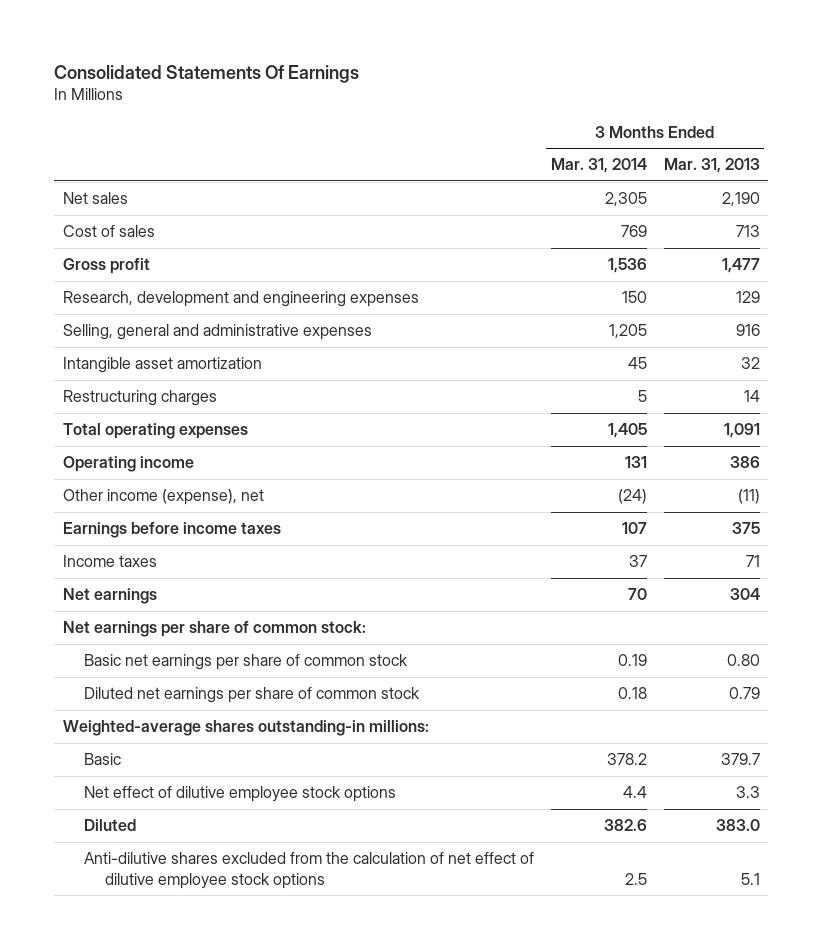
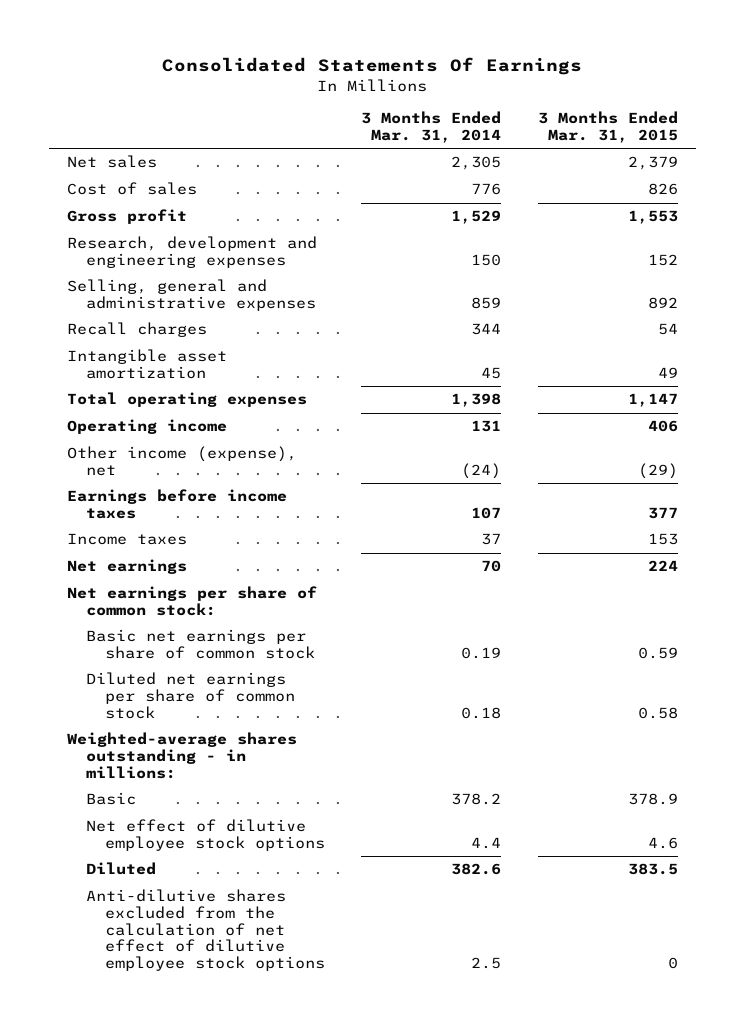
- | 3 Months Ended Mar. 31, 2014 | 3 Months Ended Mar. 31, 2013
+ | 3 Months Ended Mar. 31, 2014 | 3 Months Ended Mar. 31, 2015
- Cost of sales | 769 | 713
- Gross profit | 1,536 | 1,477
+ Cost of sales | 776 | 826
+ Gross profit | 1,529 | 1,553
- Selling, general and administrative expenses | 1,205 | 916
+ Selling, general and administrative expenses | 859 | 892
+ Recall charges | 344 | 54
- Restructuring charges | 5 | 14
- Total operating expenses | 1,405 | 1,091
+ Total operating expenses | 1,398 | 1,147
- Weighted-average shares outstanding-in millions:
+ Weighted-average shares outstanding - in millions:

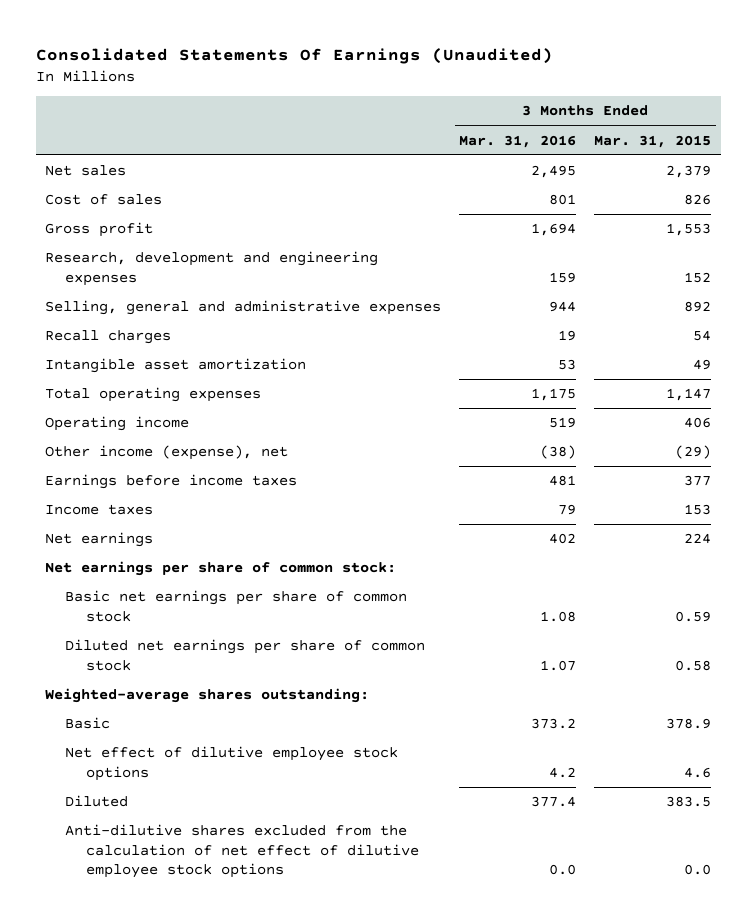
- Consolidated Statements Of Earnings
+ Consolidated Statements Of Earnings (Unaudited)
- | 3 Months Ended Mar. 31, 2014 | 3 Months Ended Mar. 31, 2015
+ | 3 Months Ended Mar. 31, 2016 | 3 Months Ended Mar. 31, 2015
- Weighted-average shares outstanding - in millions:
+ Weighted-average shares outstanding:
- Anti-dilutive shares excluded from the calculation of net effect of dilutive employee stock options | 2.5 | 0
+ Anti-dilutive shares excluded from the calculation of net effect of dilutive employee stock options | 0.0 | 0.0

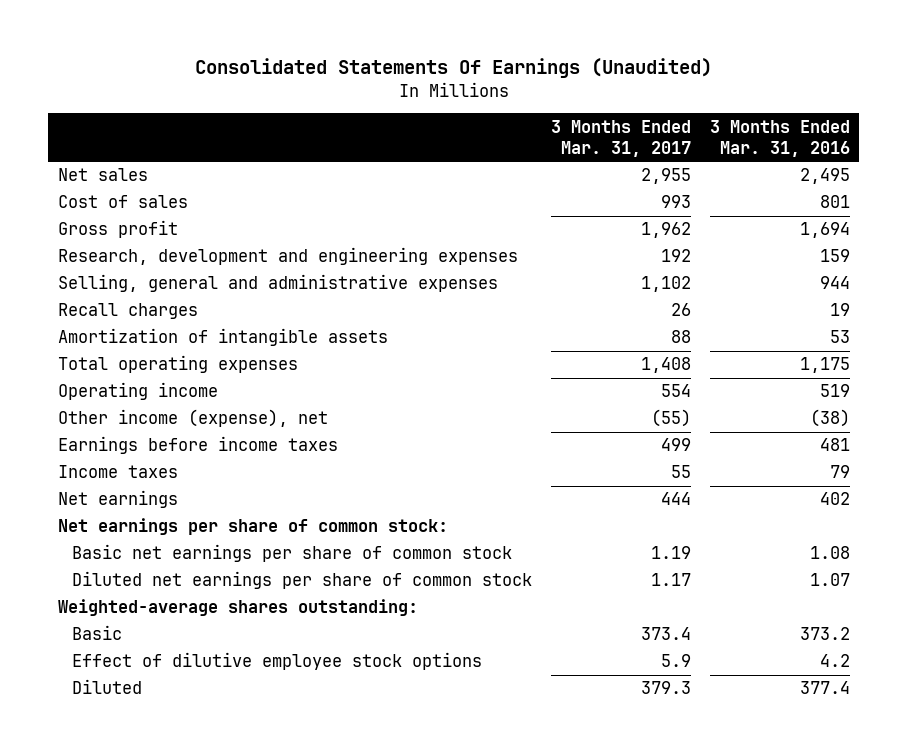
- | 3 Months Ended Mar. 31, 2016 | 3 Months Ended Mar. 31, 2015
+ | 3 Months Ended Mar. 31, 2017 | 3 Months Ended Mar. 31, 2016
- Intangible asset amortization | 53 | 49
+ Amortization of intangible assets | 88 | 53
- Net effect of dilutive employee stock options | 4.2 | 4.6
+ Effect of dilutive employee stock options | 5.9 | 4.2
- Anti-dilutive shares excluded from the calculation of net effect of dilutive employee stock options | 0.0 | 0.0

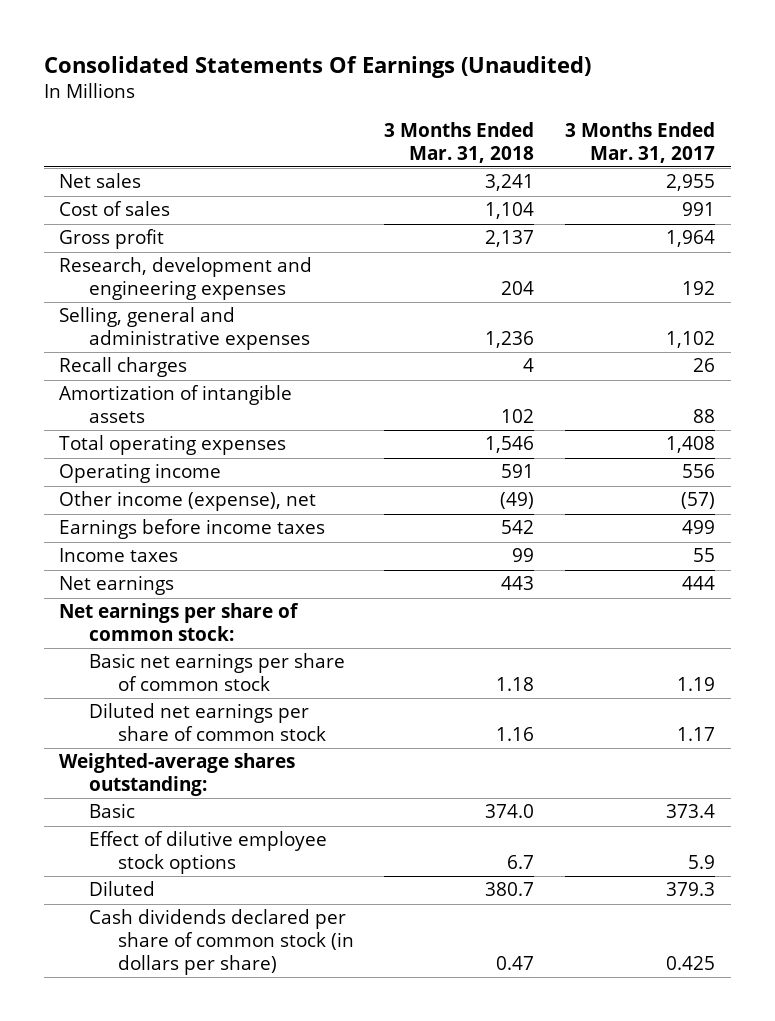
- | 3 Months Ended Mar. 31, 2017 | 3 Months Ended Mar. 31, 2016
+ | 3 Months Ended Mar. 31, 2018 | 3 Months Ended Mar. 31, 2017
- Cost of sales | 993 | 801
- Gross profit | 1,962 | 1,694
+ Cost of sales | 1,104 | 991
+ Gross profit | 2,137 | 1,964
- Operating income | 554 | 519
- Other income (expense), net | (55) | (38)
+ Operating income | 591 | 556
+ Other income (expense), net | (49) | (57)
+ Cash dividends declared per share of common stock (in dollars per share) | 0.47 | 0.425

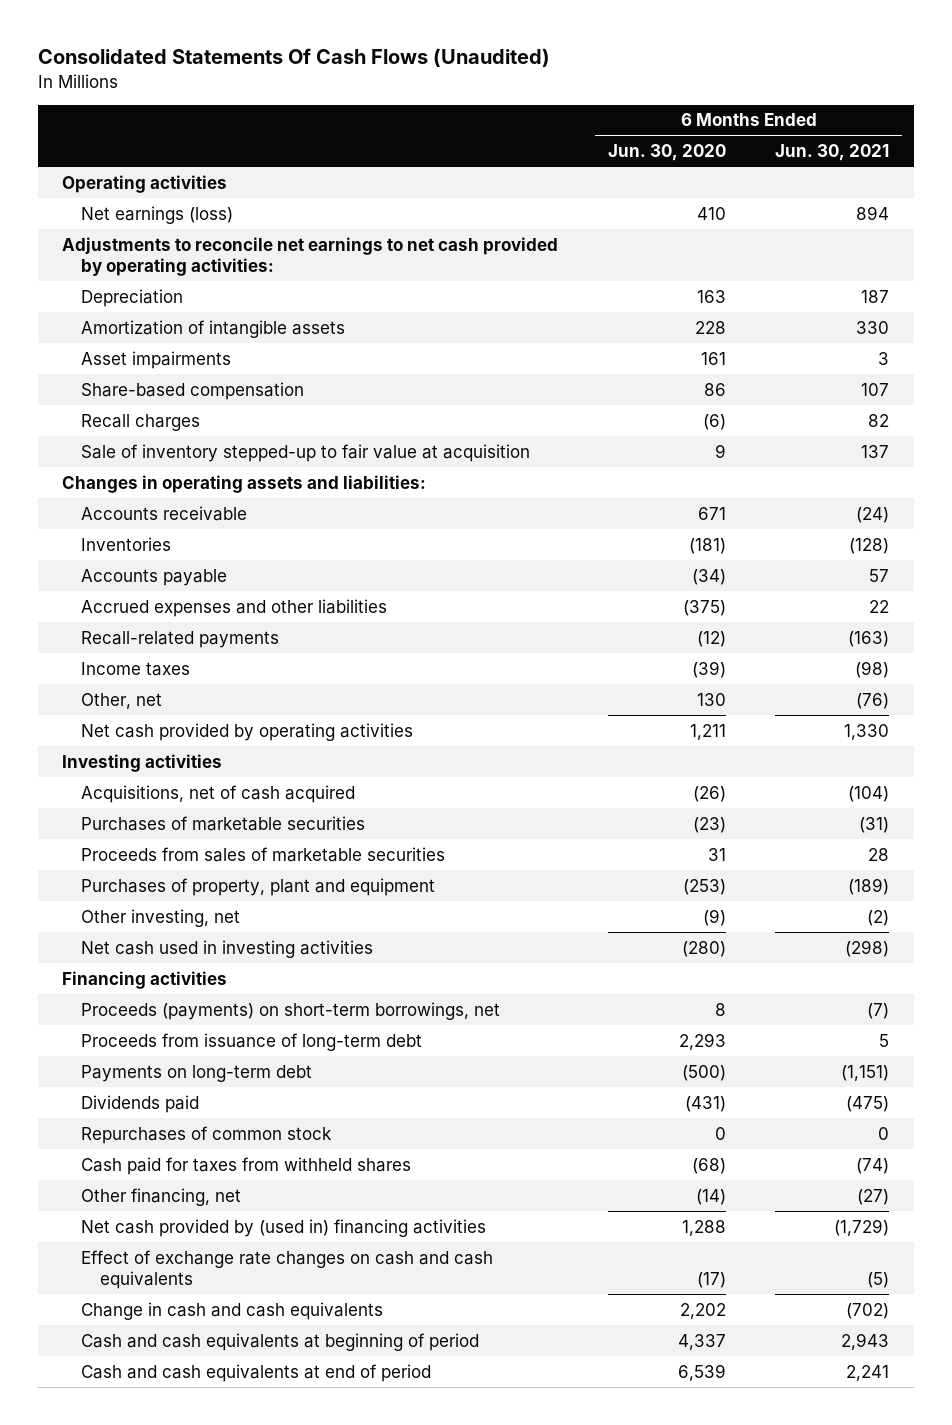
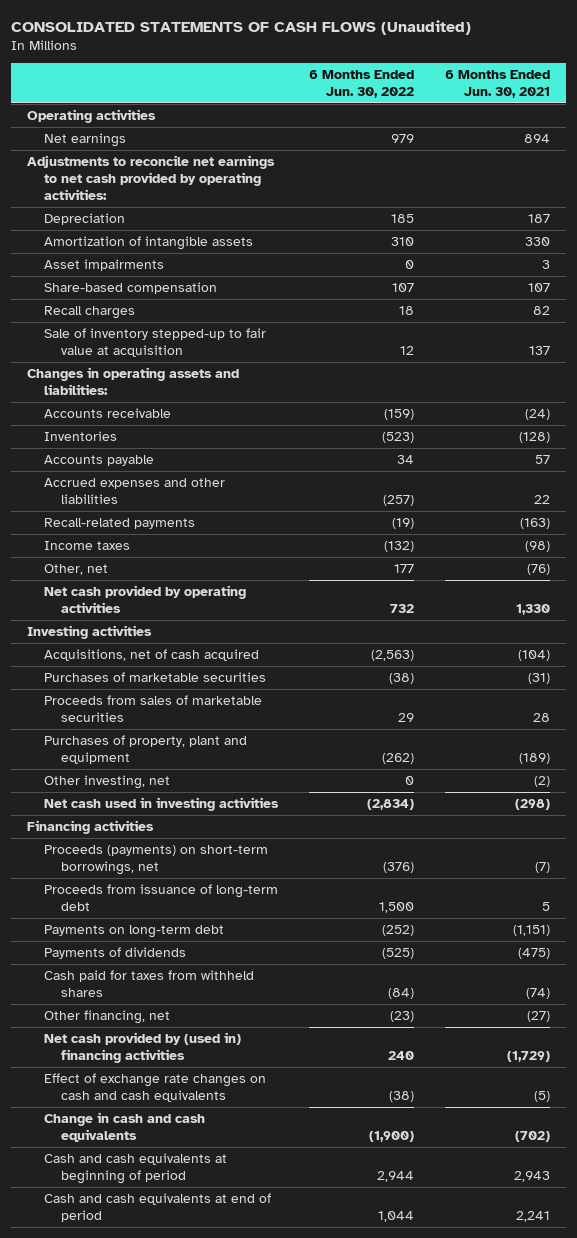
- Consolidated Statements Of Cash Flows (Unaudited)
+ CONSOLIDATED STATEMENTS OF CASH FLOWS (Unaudited)
- | 6 Months Ended Jun. 30, 2020 | 6 Months Ended Jun. 30, 2021
+ | 6 Months Ended Jun. 30, 2022 | 6 Months Ended Jun. 30, 2021
- Net earnings (loss) | 410 | 894
+ Net earnings | 979 | 894
- Dividends paid | (431) | (475)
- Repurchases of common stock | 0 | 0
+ Payments of dividends | (525) | (475)

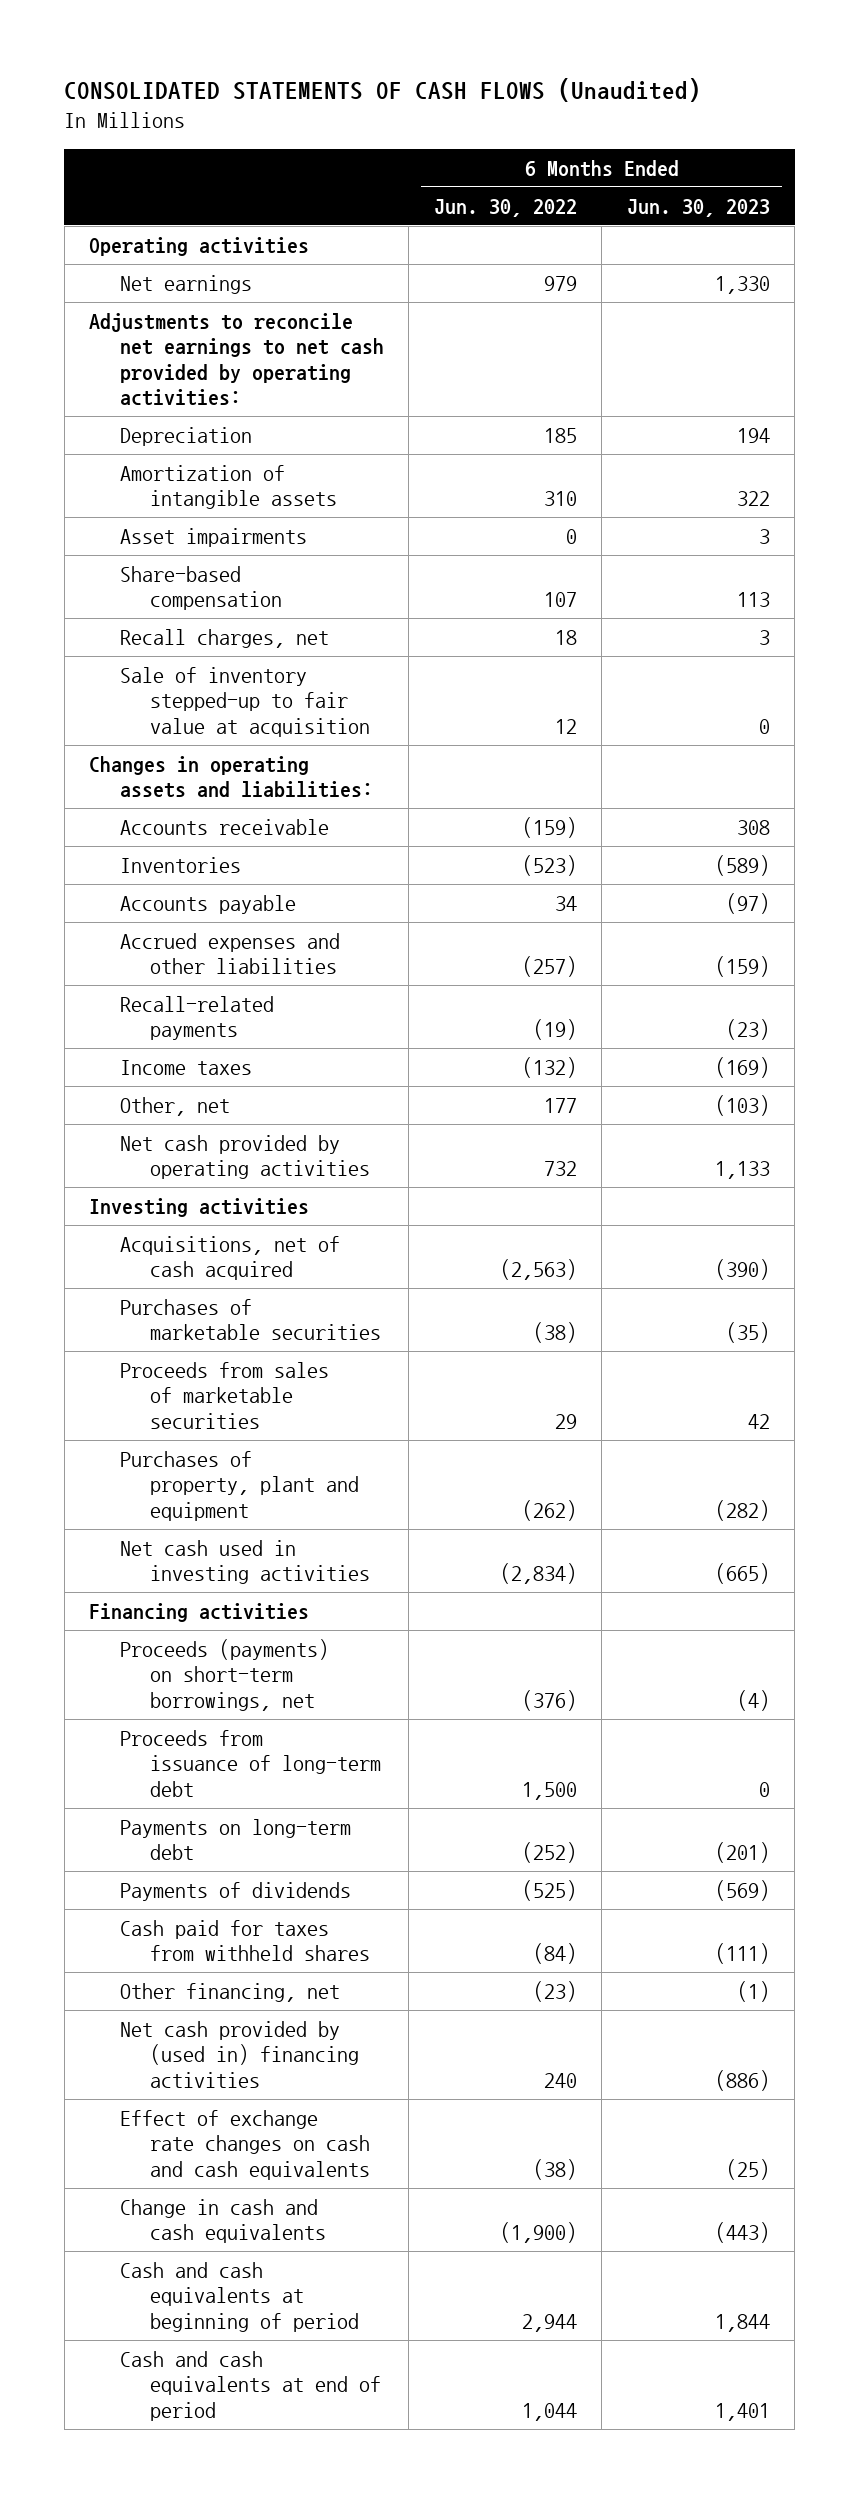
- | 6 Months Ended Jun. 30, 2022 | 6 Months Ended Jun. 30, 2021
+ | 6 Months Ended Jun. 30, 2022 | 6 Months Ended Jun. 30, 2023
- Recall charges | 18 | 82
+ Recall charges, net | 18 | 3
- Other investing, net | 0 | (2)

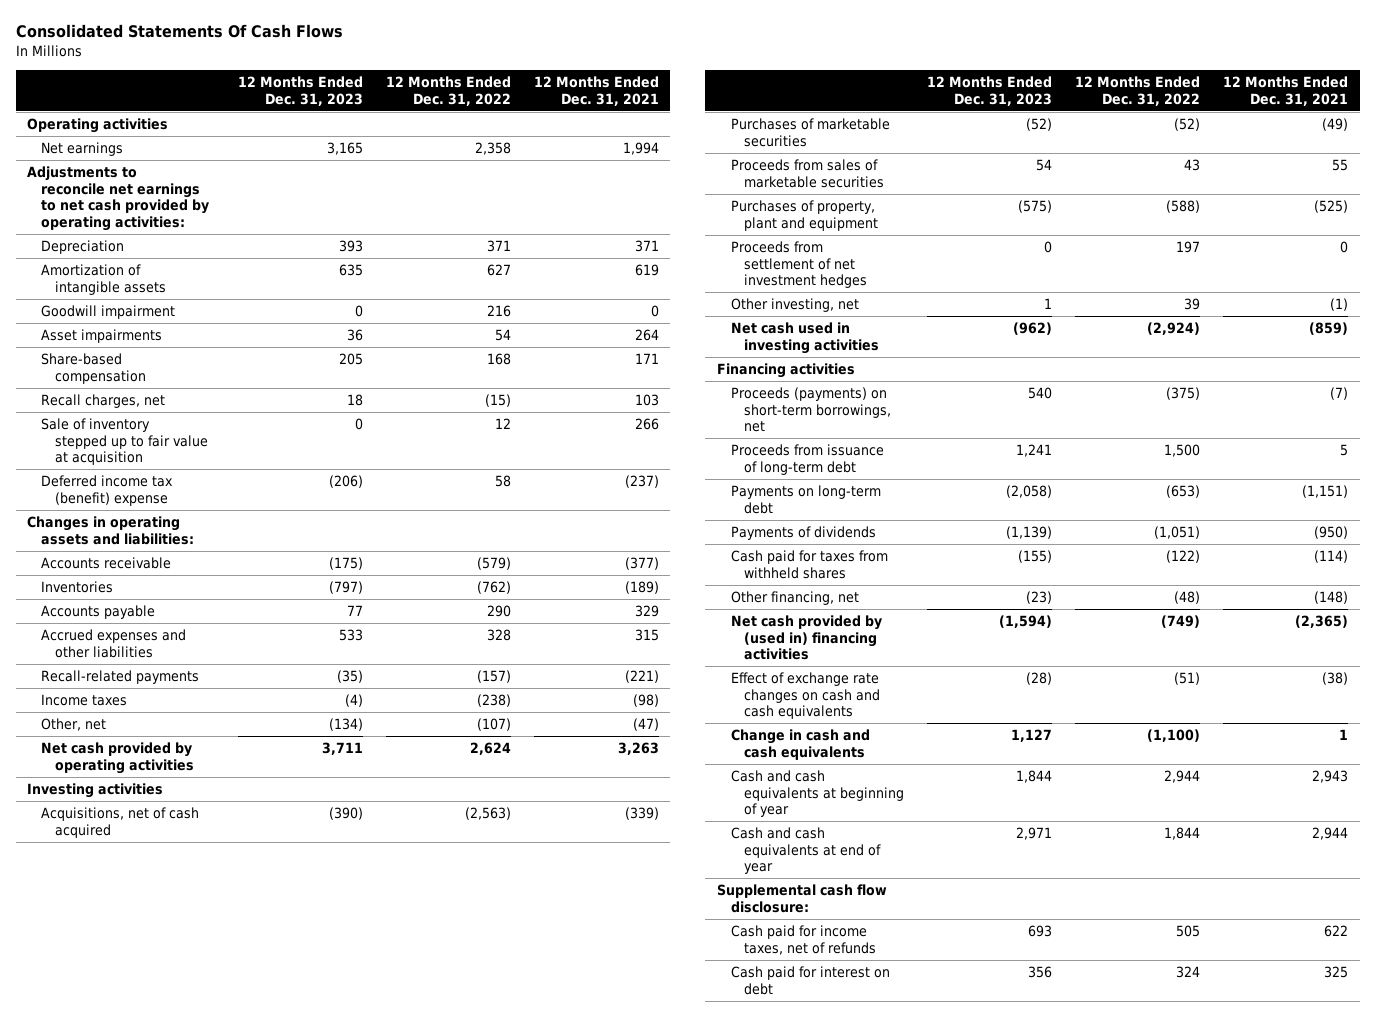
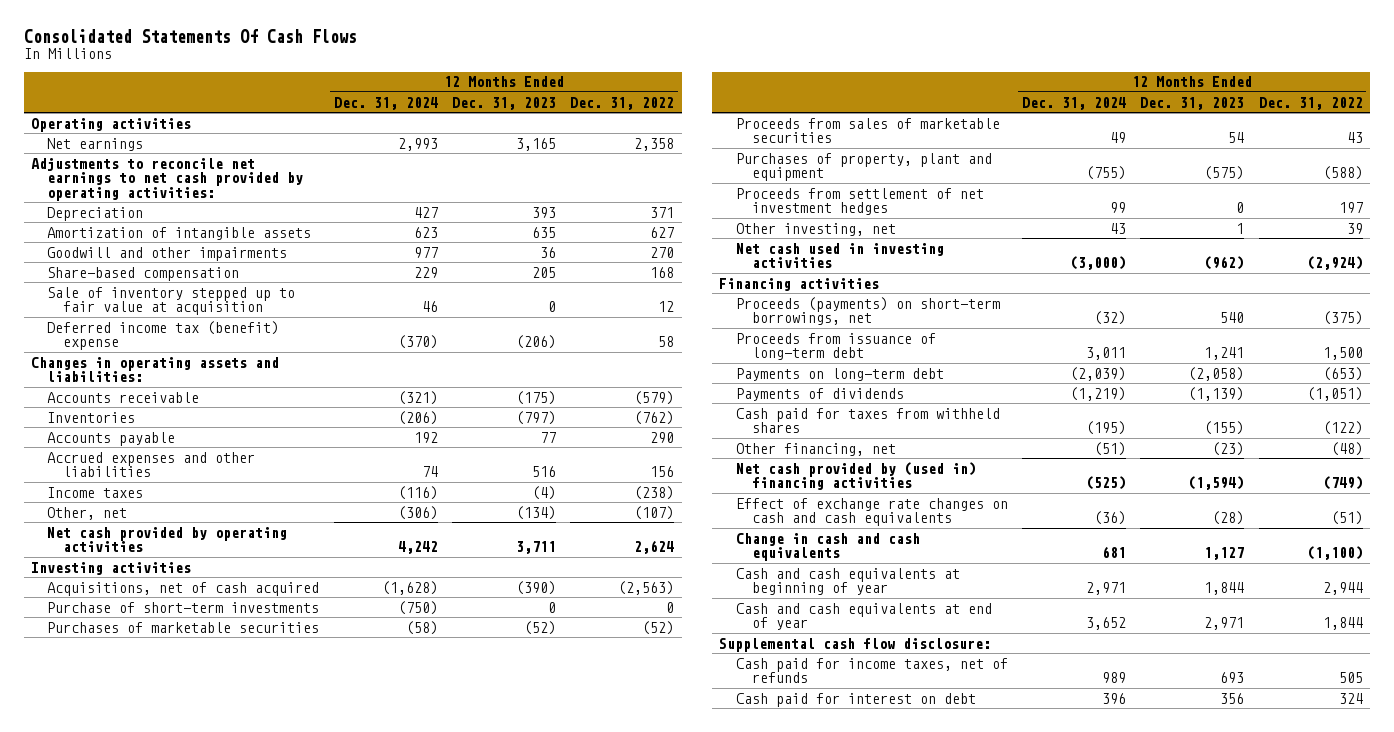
- | 12 Months Ended Dec. 31, 2023 | 12 Months Ended Dec. 31, 2022 | 12 Months Ended Dec. 31, 2021
+ | 12 Months Ended Dec. 31, 2024 | 12 Months Ended Dec. 31, 2023 | 12 Months Ended Dec. 31, 2022
- Goodwill impairment | 0 | 216 | 0
- Asset impairments | 36 | 54 | 264
+ Goodwill and other impairments | 977 | 36 | 270
- Recall charges, net | 18 | (15) | 103
- Accrued expenses and other liabilities | 533 | 328 | 315
- Recall-related payments | (35) | (157) | (221)
+ Accrued expenses and other liabilities | 74 | 516 | 156
+ Purchase of short-term investments | (750) | 0 | 0

